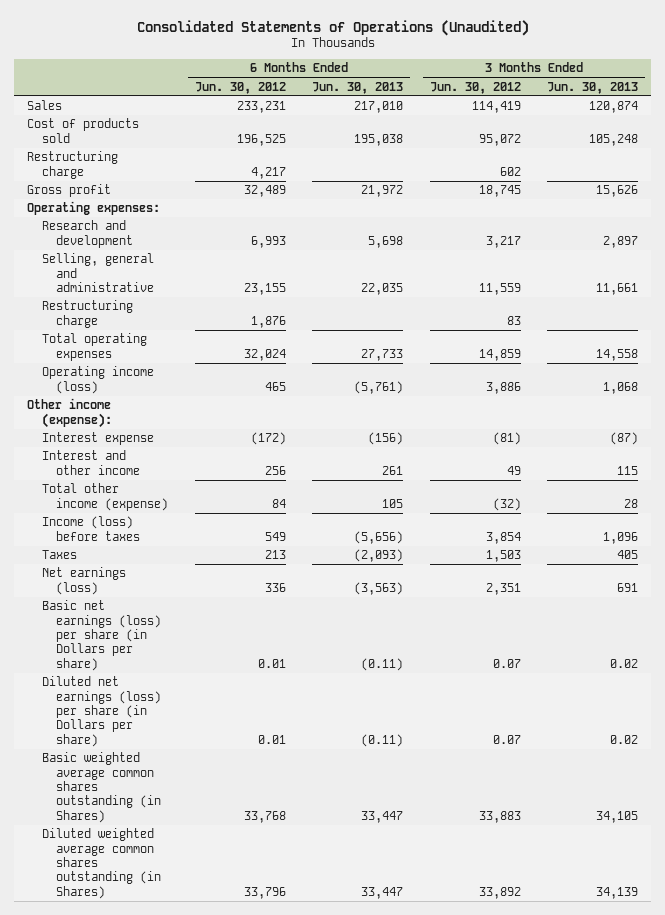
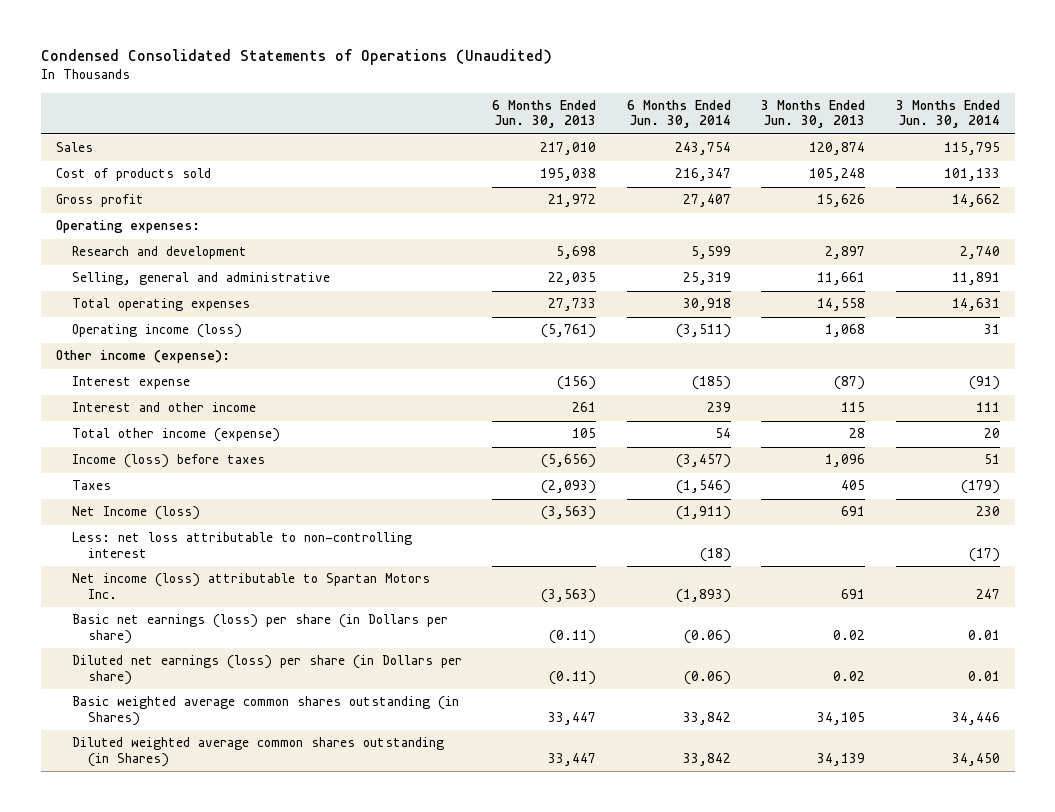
- Consolidated Statements of Operations (Unaudited)
+ Condensed Consolidated Statements of Operations (Unaudited)
- | 6 Months Ended Jun. 30, 2012 | 6 Months Ended Jun. 30, 2013 | 3 Months Ended Jun. 30, 2012 | 3 Months Ended Jun. 30, 2013
+ | 6 Months Ended Jun. 30, 2013 | 6 Months Ended Jun. 30, 2014 | 3 Months Ended Jun. 30, 2013 | 3 Months Ended Jun. 30, 2014
- Restructuring charge | 4,217 | | 602 |
- Restructuring charge | 1,876 | | 83 |
- Net earnings (loss) | 336 | (3,563) | 2,351 | 691
+ Net Income (loss) | (3,563) | (1,911) | 691 | 230
+ Less: net loss attributable to non-controlling interest | | (18) | | (17)
+ Net income (loss) attributable to Spartan Motors Inc. | (3,563) | (1,893) | 691 | 247

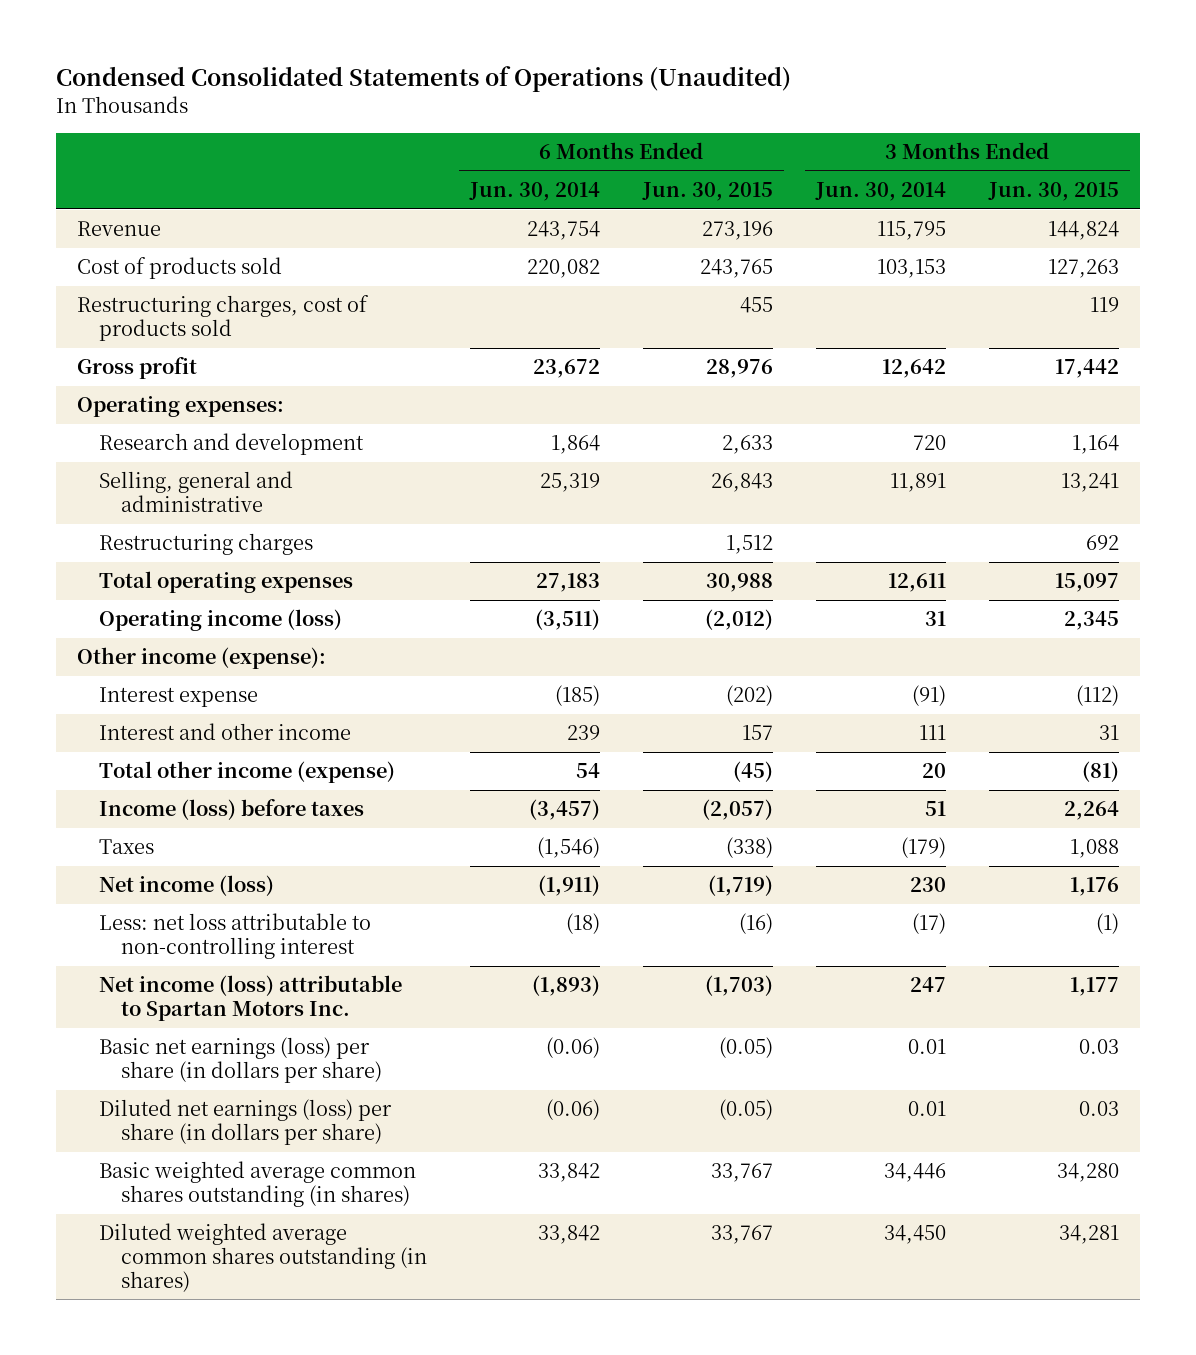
- | 6 Months Ended Jun. 30, 2013 | 6 Months Ended Jun. 30, 2014 | 3 Months Ended Jun. 30, 2013 | 3 Months Ended Jun. 30, 2014
+ | 6 Months Ended Jun. 30, 2014 | 6 Months Ended Jun. 30, 2015 | 3 Months Ended Jun. 30, 2014 | 3 Months Ended Jun. 30, 2015
- Sales | 217,010 | 243,754 | 120,874 | 115,795
- Cost of products sold | 195,038 | 216,347 | 105,248 | 101,133
- Gross profit | 21,972 | 27,407 | 15,626 | 14,662
+ Revenue | 243,754 | 273,196 | 115,795 | 144,824
+ Cost of products sold | 220,082 | 243,765 | 103,153 | 127,263
+ Restructuring charges, cost of products sold | | 455 | | 119
+ Gross profit | 23,672 | 28,976 | 12,642 | 17,442
- Research and development | 5,698 | 5,599 | 2,897 | 2,740
+ Research and development | 1,864 | 2,633 | 720 | 1,164
- Total operating expenses | 27,733 | 30,918 | 14,558 | 14,631
+ Restructuring charges | | 1,512 | | 692
+ Total operating expenses | 27,183 | 30,988 | 12,611 | 15,097
- Net Income (loss) | (3,563) | (1,911) | 691 | 230
+ Net income (loss) | (1,911) | (1,719) | 230 | 1,176
- Basic net earnings (loss) per share (in Dollars per share) | (0.11) | (0.06) | 0.02 | 0.01
- Diluted net earnings (loss) per share (in Dollars per share) | (0.11) | (0.06) | 0.02 | 0.01
- Basic weighted average common shares outstanding (in Shares) | 33,447 | 33,842 | 34,105 | 34,446
- Diluted weighted average common shares outstanding (in Shares) | 33,447 | 33,842 | 34,139 | 34,450
+ Basic net earnings (loss) per share (in dollars per share) | (0.06) | (0.05) | 0.01 | 0.03
+ Diluted net earnings (loss) per share (in dollars per share) | (0.06) | (0.05) | 0.01 | 0.03
+ Basic weighted average common shares outstanding (in shares) | 33,842 | 33,767 | 34,446 | 34,280
+ Diluted weighted average common shares outstanding (in shares) | 33,842 | 33,767 | 34,450 | 34,281

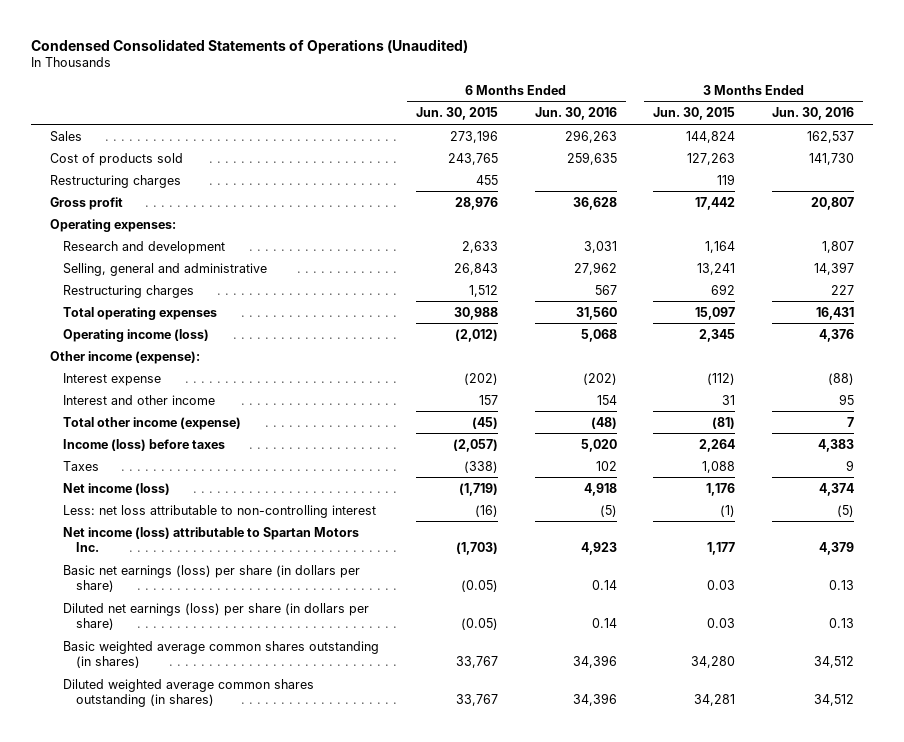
- | 6 Months Ended Jun. 30, 2014 | 6 Months Ended Jun. 30, 2015 | 3 Months Ended Jun. 30, 2014 | 3 Months Ended Jun. 30, 2015
+ | 6 Months Ended Jun. 30, 2015 | 6 Months Ended Jun. 30, 2016 | 3 Months Ended Jun. 30, 2015 | 3 Months Ended Jun. 30, 2016
- Revenue | 243,754 | 273,196 | 115,795 | 144,824
+ Sales | 273,196 | 296,263 | 144,824 | 162,537
- Restructuring charges, cost of products sold | | 455 | | 119
+ Restructuring charges | 455 | | 119 |

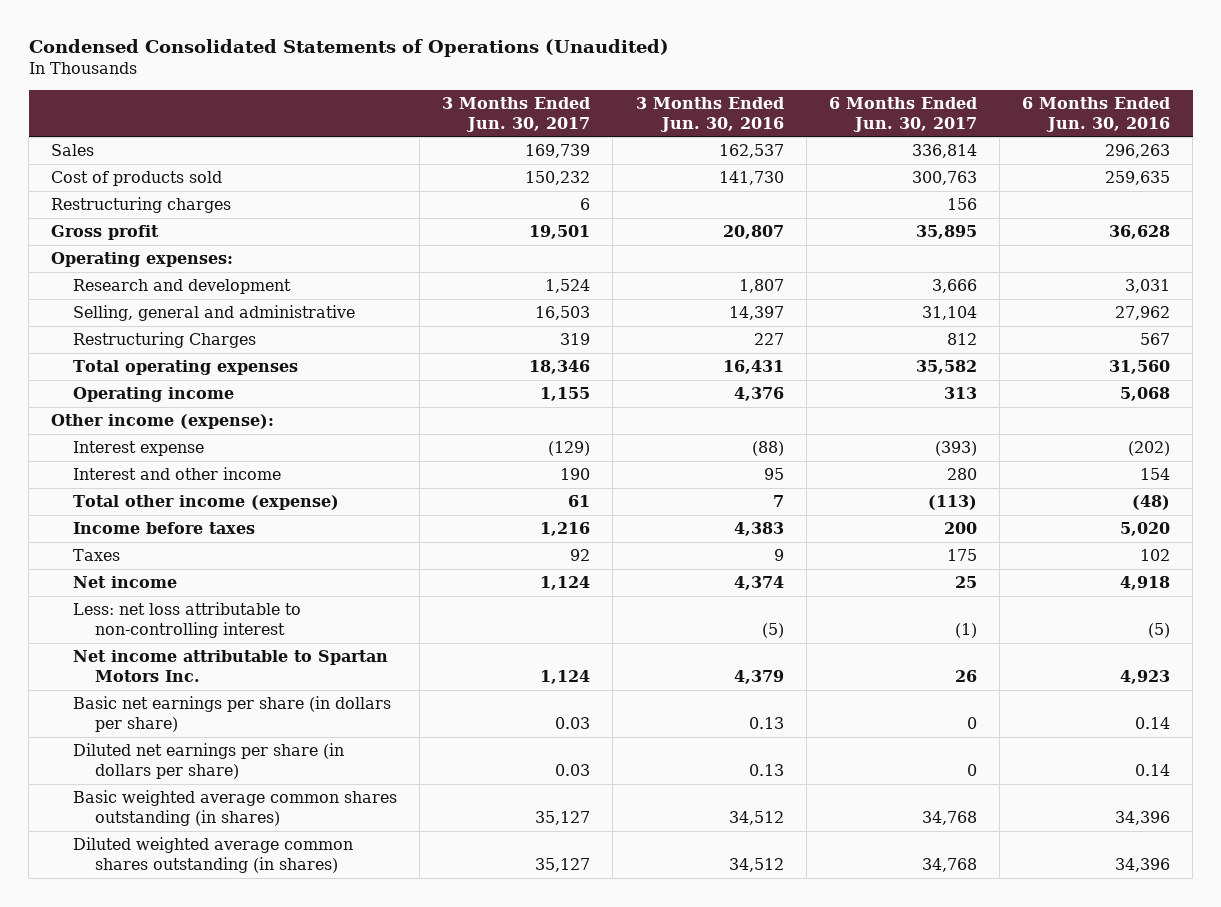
- | 6 Months Ended Jun. 30, 2015 | 6 Months Ended Jun. 30, 2016 | 3 Months Ended Jun. 30, 2015 | 3 Months Ended Jun. 30, 2016
+ | 3 Months Ended Jun. 30, 2017 | 3 Months Ended Jun. 30, 2016 | 6 Months Ended Jun. 30, 2017 | 6 Months Ended Jun. 30, 2016
- Restructuring charges | 1,512 | 567 | 692 | 227
+ Restructuring Charges | 319 | 227 | 812 | 567
- Operating income (loss) | (2,012) | 5,068 | 2,345 | 4,376
+ Operating income | 1,155 | 4,376 | 313 | 5,068
- Income (loss) before taxes | (2,057) | 5,020 | 2,264 | 4,383
+ Income before taxes | 1,216 | 4,383 | 200 | 5,020
- Net income (loss) | (1,719) | 4,918 | 1,176 | 4,374
+ Net income | 1,124 | 4,374 | 25 | 4,918
- Net income (loss) attributable to Spartan Motors Inc. | (1,703) | 4,923 | 1,177 | 4,379
- Basic net earnings (loss) per share (in dollars per share) | (0.05) | 0.14 | 0.03 | 0.13
- Diluted net earnings (loss) per share (in dollars per share) | (0.05) | 0.14 | 0.03 | 0.13
+ Net income attributable to Spartan Motors Inc. | 1,124 | 4,379 | 26 | 4,923
+ Basic net earnings per share (in dollars per share) | 0.03 | 0.13 | 0 | 0.14
+ Diluted net earnings per share (in dollars per share) | 0.03 | 0.13 | 0 | 0.14

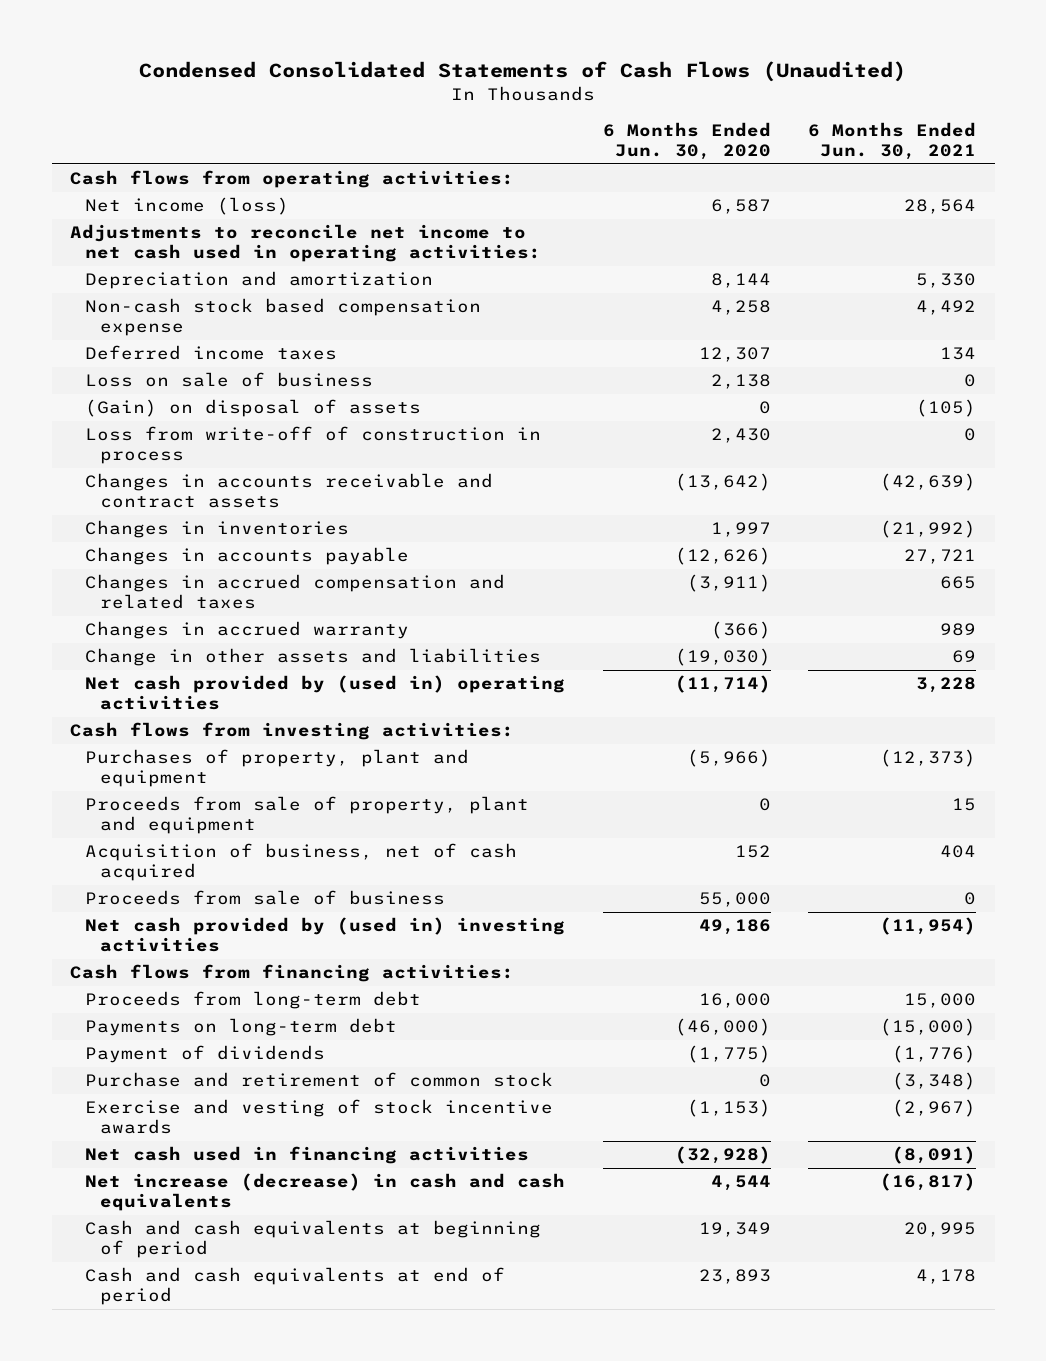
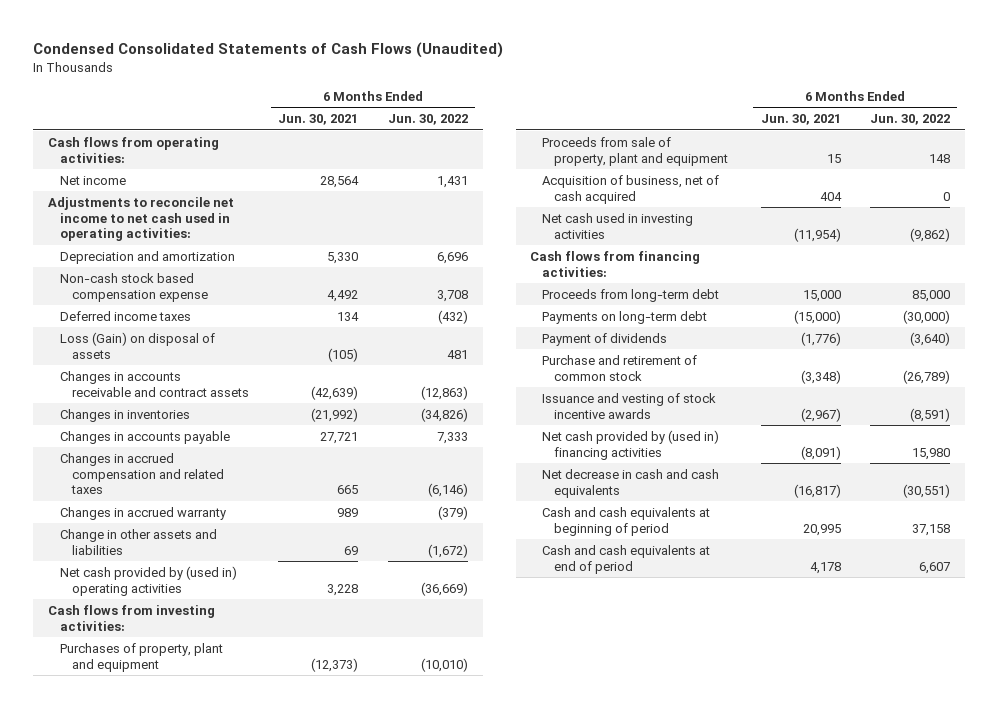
- | 6 Months Ended Jun. 30, 2020 | 6 Months Ended Jun. 30, 2021
+ | 6 Months Ended Jun. 30, 2021 | 6 Months Ended Jun. 30, 2022
- Net income (loss) | 6,587 | 28,564
+ Net income | 28,564 | 1,431
- Loss on sale of business | 2,138 | 0
- (Gain) on disposal of assets | 0 | (105)
- Loss from write-off of construction in process | 2,430 | 0
+ Loss (Gain) on disposal of assets | (105) | 481
- Proceeds from sale of business | 55,000 | 0
- Net cash provided by (used in) investing activities | 49,186 | (11,954)
+ Net cash used in investing activities | (11,954) | (9,862)
- Exercise and vesting of stock incentive awards | (1,153) | (2,967)
- Net cash used in financing activities | (32,928) | (8,091)
- Net increase (decrease) in cash and cash equivalents | 4,544 | (16,817)
+ Issuance and vesting of stock incentive awards | (2,967) | (8,591)
+ Net cash provided by (used in) financing activities | (8,091) | 15,980
+ Net decrease in cash and cash equivalents | (16,817) | (30,551)

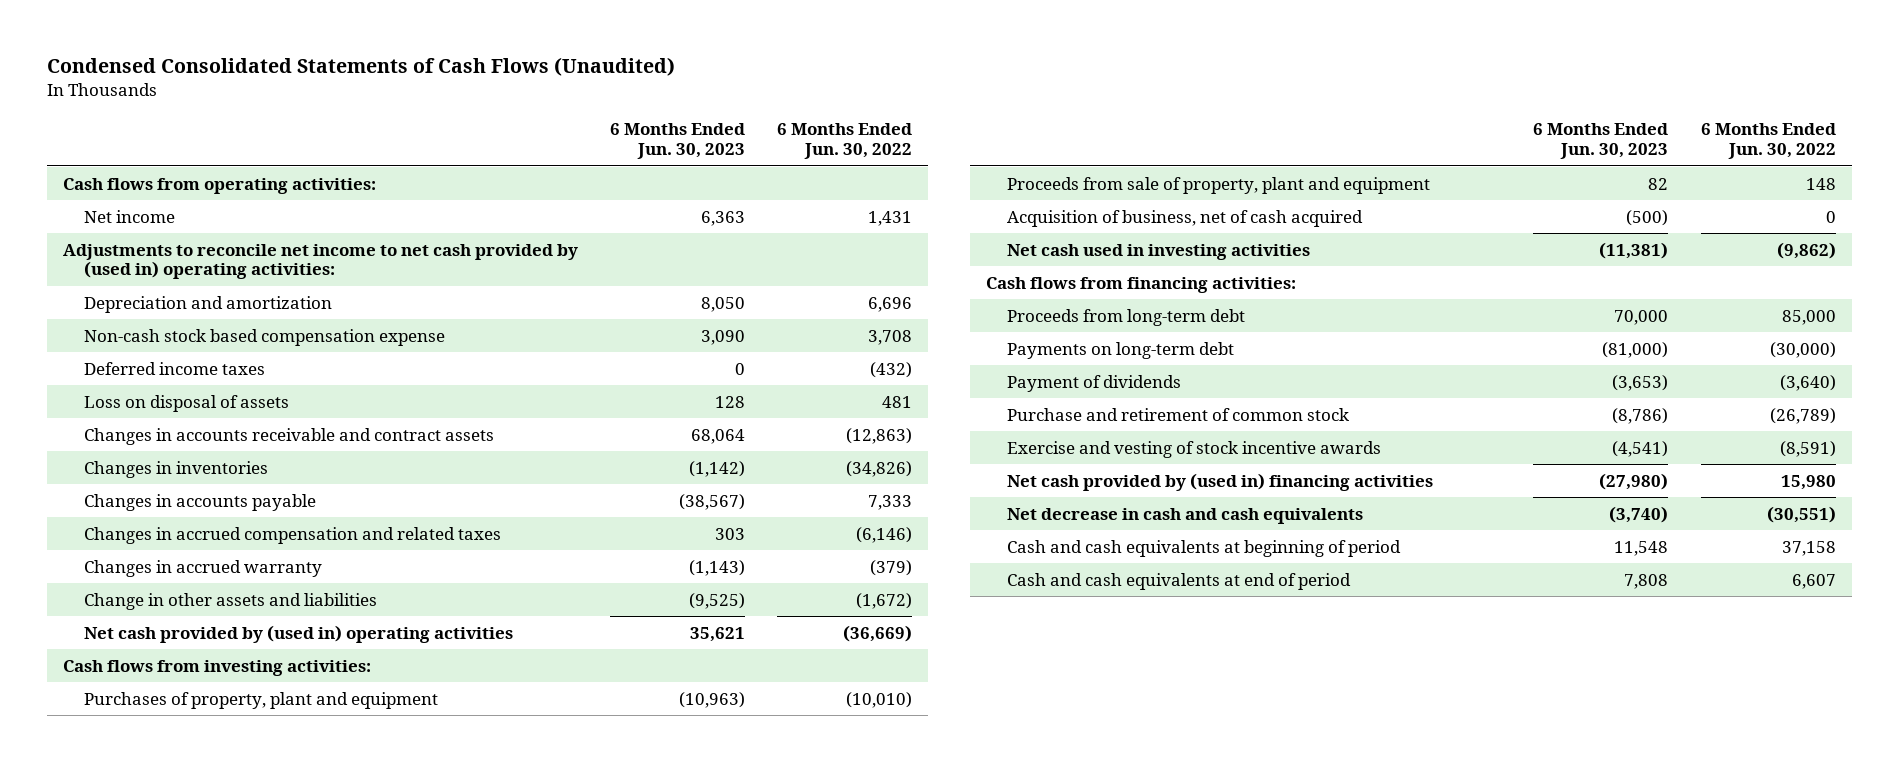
- | 6 Months Ended Jun. 30, 2021 | 6 Months Ended Jun. 30, 2022
+ | 6 Months Ended Jun. 30, 2023 | 6 Months Ended Jun. 30, 2022
- Adjustments to reconcile net income to net cash used in operating activities:
+ Adjustments to reconcile net income to net cash provided by (used in) operating activities:
- Loss (Gain) on disposal of assets | (105) | 481
+ Loss on disposal of assets | 128 | 481
- Issuance and vesting of stock incentive awards | (2,967) | (8,591)
+ Exercise and vesting of stock incentive awards | (4,541) | (8,591)

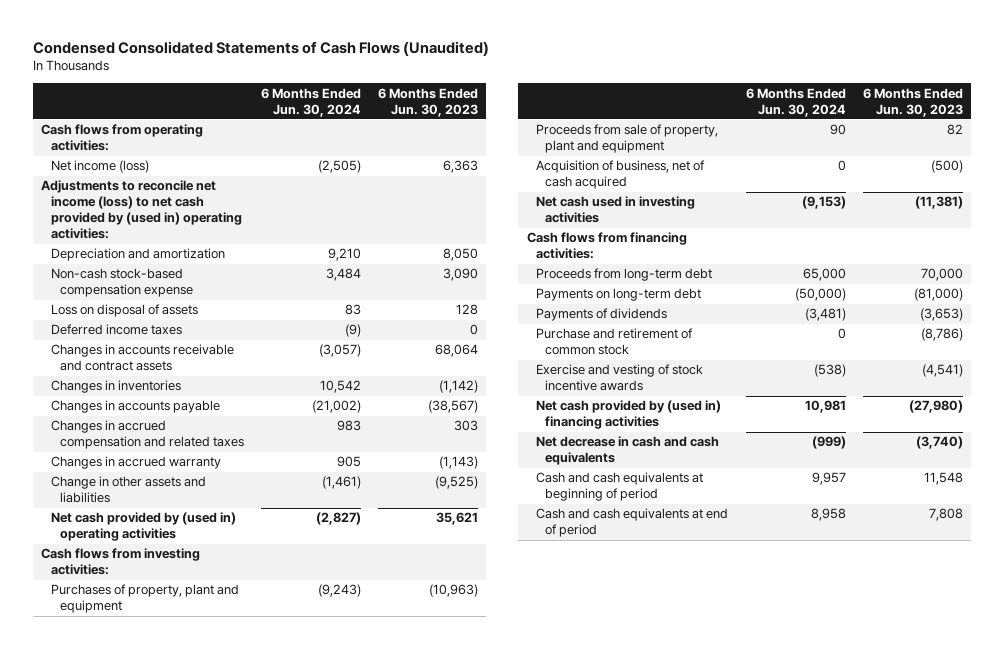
- | 6 Months Ended Jun. 30, 2023 | 6 Months Ended Jun. 30, 2022
+ | 6 Months Ended Jun. 30, 2024 | 6 Months Ended Jun. 30, 2023
- Net income | 6,363 | 1,431
- Adjustments to reconcile net income to net cash provided by (used in) operating activities:
+ Net income (loss) | (2,505) | 6,363
+ Adjustments to reconcile net income (loss) to net cash provided by (used in) operating activities:
- Non-cash stock based compensation expense | 3,090 | 3,708
+ Non-cash stock-based compensation expense | 3,484 | 3,090
moved down: Deferred income taxes | (9) | 0
- Payment of dividends | (3,653) | (3,640)
+ Payments of dividends | (3,481) | (3,653)

